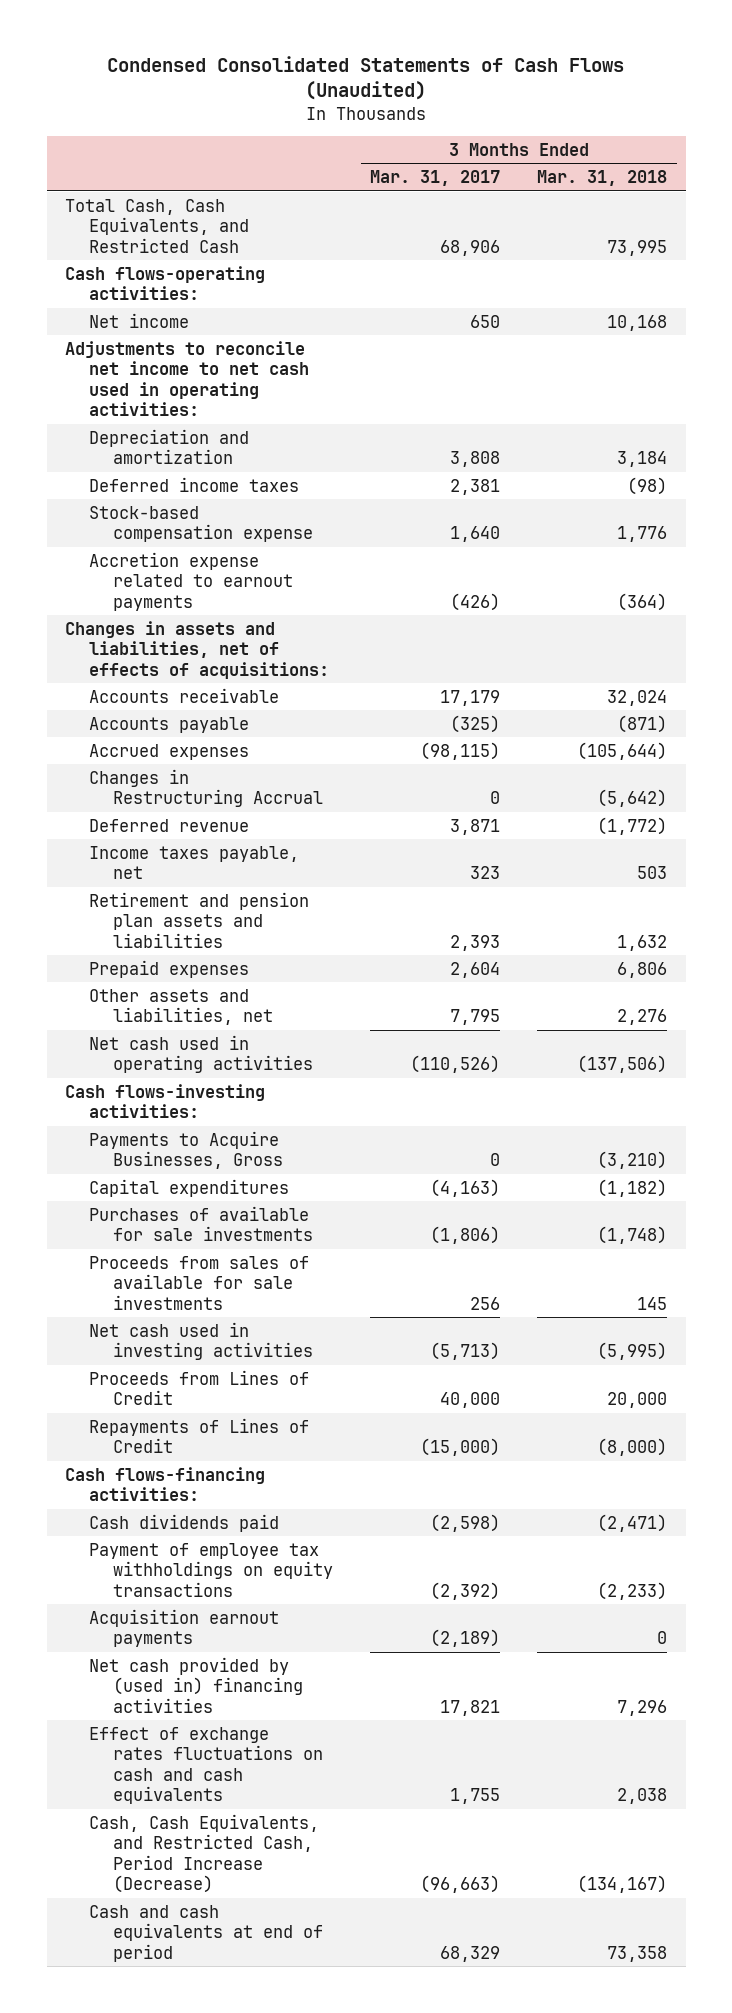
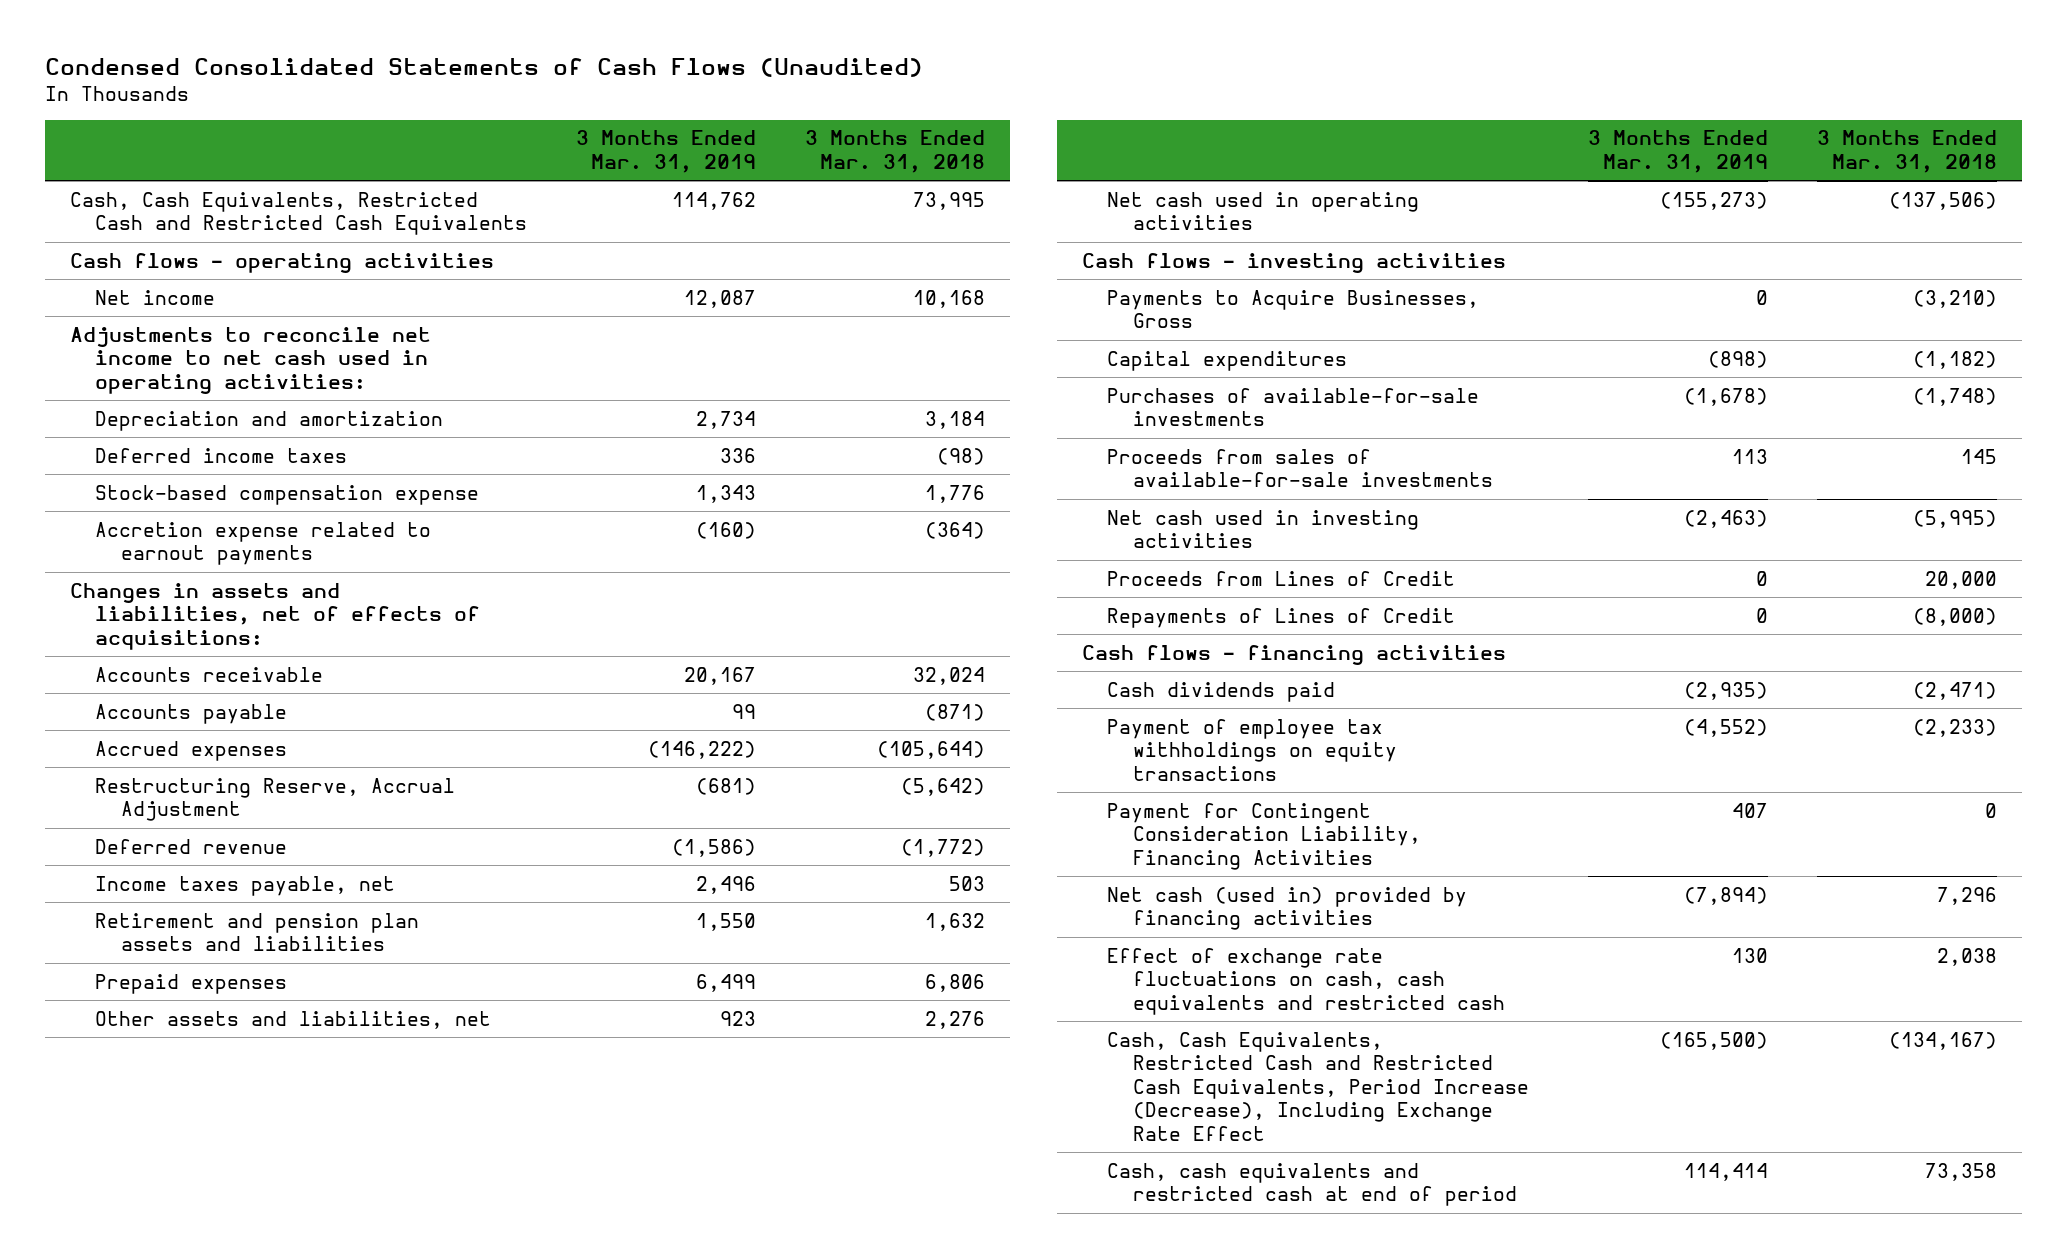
- | 3 Months Ended Mar. 31, 2017 | 3 Months Ended Mar. 31, 2018
+ | 3 Months Ended Mar. 31, 2019 | 3 Months Ended Mar. 31, 2018
- Total Cash, Cash Equivalents, and Restricted Cash | 68,906 | 73,995
- Cash flows-operating activities:
+ Cash, Cash Equivalents, Restricted Cash and Restricted Cash Equivalents | 114,762 | 73,995
+ Cash flows - operating activities
- Changes in Restructuring Accrual | 0 | (5,642)
+ Restructuring Reserve, Accrual Adjustment | (681) | (5,642)
- Cash flows-investing activities:
+ Cash flows - investing activities
- Purchases of available for sale investments | (1,806) | (1,748)
- Proceeds from sales of available for sale investments | 256 | 145
+ Purchases of available-for-sale investments | (1,678) | (1,748)
+ Proceeds from sales of available-for-sale investments | 113 | 145
- Cash flows-financing activities:
+ Cash flows - financing activities
- Acquisition earnout payments | (2,189) | 0
- Net cash provided by (used in) financing activities | 17,821 | 7,296
- Effect of exchange rates fluctuations on cash and cash equivalents | 1,755 | 2,038
- Cash, Cash Equivalents, and Restricted Cash, Period Increase (Decrease) | (96,663) | (134,167)
- Cash and cash equivalents at end of period | 68,329 | 73,358
+ Payment for Contingent Consideration Liability, Financing Activities | 407 | 0
+ Net cash (used in) provided by financing activities | (7,894) | 7,296
+ Effect of exchange rate fluctuations on cash, cash equivalents and restricted cash | 130 | 2,038
+ Cash, Cash Equivalents, Restricted Cash and Restricted Cash Equivalents, Period Increase (Decrease), Including Exchange Rate Effect | (165,500) | (134,167)
+ Cash, cash equivalents and restricted cash at end of period | 114,414 | 73,358

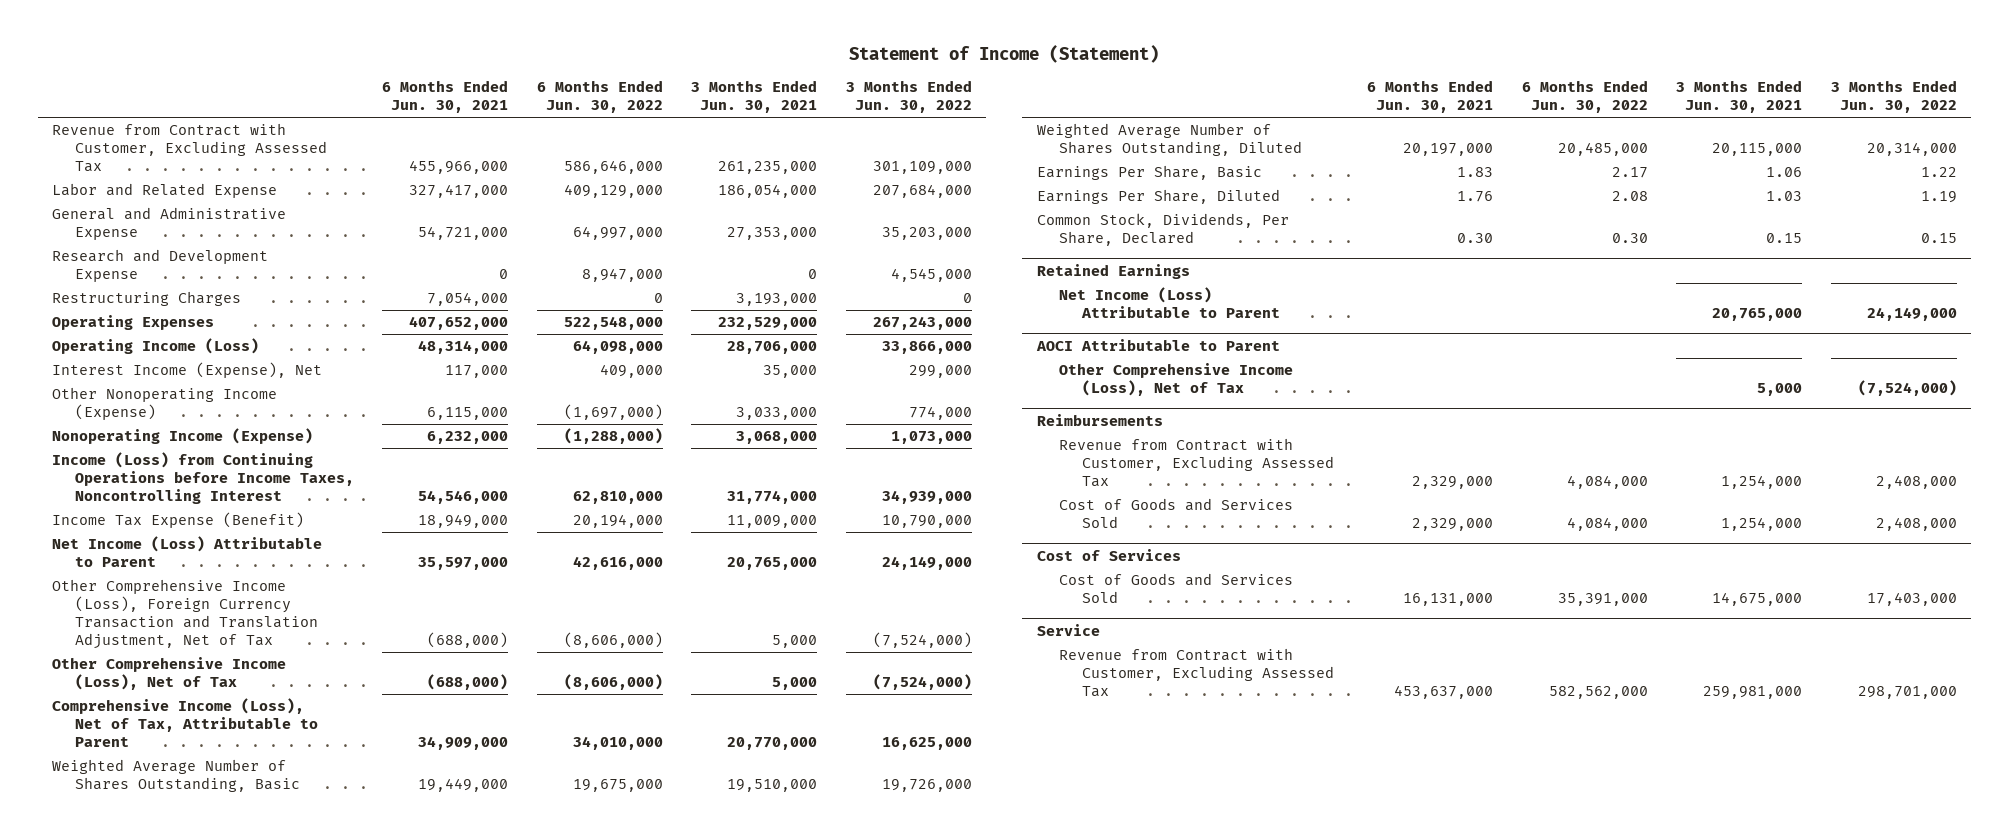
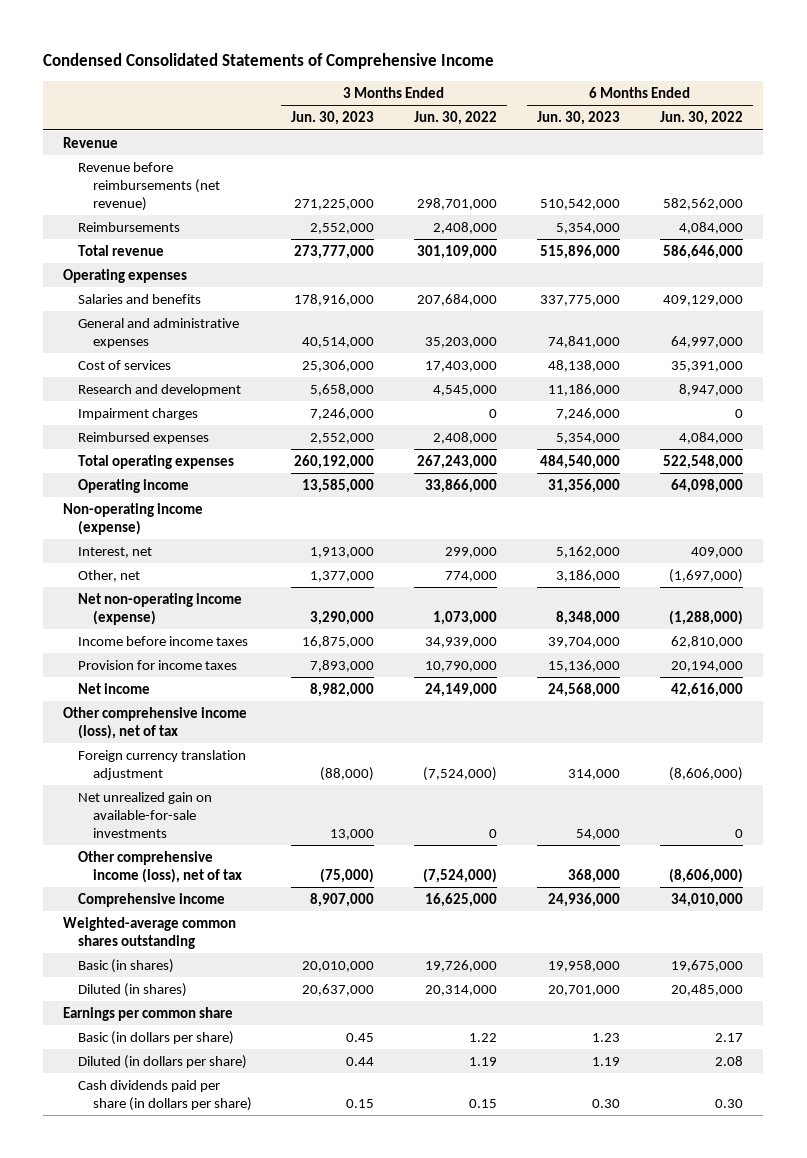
- Statement of Income (Statement)
+ Condensed Consolidated Statements of Comprehensive Income
- | 6 Months Ended Jun. 30, 2021 | 6 Months Ended Jun. 30, 2022 | 3 Months Ended Jun. 30, 2021 | 3 Months Ended Jun. 30, 2022
+ | 3 Months Ended Jun. 30, 2023 | 3 Months Ended Jun. 30, 2022 | 6 Months Ended Jun. 30, 2023 | 6 Months Ended Jun. 30, 2022
- Revenue from Contract with Customer, Excluding Assessed Tax | 455,966,000 | 586,646,000 | 261,235,000 | 301,109,000
- Labor and Related Expense | 327,417,000 | 409,129,000 | 186,054,000 | 207,684,000
- General and Administrative Expense | 54,721,000 | 64,997,000 | 27,353,000 | 35,203,000
- Research and Development Expense | 0 | 8,947,000 | 0 | 4,545,000
- Restructuring Charges | 7,054,000 | 0 | 3,193,000 | 0
- Operating Expenses | 407,652,000 | 522,548,000 | 232,529,000 | 267,243,000
- Operating Income (Loss) | 48,314,000 | 64,098,000 | 28,706,000 | 33,866,000
- Interest Income (Expense), Net | 117,000 | 409,000 | 35,000 | 299,000
- Other Nonoperating Income (Expense) | 6,115,000 | (1,697,000) | 3,033,000 | 774,000
- Nonoperating Income (Expense) | 6,232,000 | (1,288,000) | 3,068,000 | 1,073,000
- Income (Loss) from Continuing Operations before Income Taxes, Noncontrolling Interest | 54,546,000 | 62,810,000 | 31,774,000 | 34,939,000
- Income Tax Expense (Benefit) | 18,949,000 | 20,194,000 | 11,009,000 | 10,790,000
- Net Income (Loss) Attributable to Parent | 35,597,000 | 42,616,000 | 20,765,000 | 24,149,000
- Other Comprehensive Income (Loss), Foreign Currency Transaction and Translation Adjustment, Net of Tax | (688,000) | (8,606,000) | 5,000 | (7,524,000)
- Other Comprehensive Income (Loss), Net of Tax | (688,000) | (8,606,000) | 5,000 | (7,524,000)
- Comprehensive Income (Loss), Net of Tax, Attributable to Parent | 34,909,000 | 34,010,000 | 20,770,000 | 16,625,000
- Weighted Average Number of Shares Outstanding, Basic | 19,449,000 | 19,675,000 | 19,510,000 | 19,726,000
- Weighted Average Number of Shares Outstanding, Diluted | 20,197,000 | 20,485,000 | 20,115,000 | 20,314,000
- Earnings Per Share, Basic | 1.83 | 2.17 | 1.06 | 1.22
- Earnings Per Share, Diluted | 1.76 | 2.08 | 1.03 | 1.19
- Common Stock, Dividends, Per Share, Declared | 0.30 | 0.30 | 0.15 | 0.15
- Retained Earnings
- Net Income (Loss) Attributable to Parent | | | 20,765,000 | 24,149,000
- AOCI Attributable to Parent
- Other Comprehensive Income (Loss), Net of Tax | | | 5,000 | (7,524,000)
- Reimbursements
- Revenue from Contract with Customer, Excluding Assessed Tax | 2,329,000 | 4,084,000 | 1,254,000 | 2,408,000
- Cost of Goods and Services Sold | 2,329,000 | 4,084,000 | 1,254,000 | 2,408,000
- Cost of Services
- Cost of Goods and Services Sold | 16,131,000 | 35,391,000 | 14,675,000 | 17,403,000
- Service
- Revenue from Contract with Customer, Excluding Assessed Tax | 453,637,000 | 582,562,000 | 259,981,000 | 298,701,000
+ Revenue
+ Revenue before reimbursements (net revenue) | 271,225,000 | 298,701,000 | 510,542,000 | 582,562,000
+ Reimbursements | 2,552,000 | 2,408,000 | 5,354,000 | 4,084,000
+ Total revenue | 273,777,000 | 301,109,000 | 515,896,000 | 586,646,000
+ Operating expenses
+ Salaries and benefits | 178,916,000 | 207,684,000 | 337,775,000 | 409,129,000
+ General and administrative expenses | 40,514,000 | 35,203,000 | 74,841,000 | 64,997,000
+ Cost of services | 25,306,000 | 17,403,000 | 48,138,000 | 35,391,000
+ Research and development | 5,658,000 | 4,545,000 | 11,186,000 | 8,947,000
+ Impairment charges | 7,246,000 | 0 | 7,246,000 | 0
+ Reimbursed expenses | 2,552,000 | 2,408,000 | 5,354,000 | 4,084,000
+ Total operating expenses | 260,192,000 | 267,243,000 | 484,540,000 | 522,548,000
+ Operating income | 13,585,000 | 33,866,000 | 31,356,000 | 64,098,000
+ Non-operating income (expense)
+ Interest, net | 1,913,000 | 299,000 | 5,162,000 | 409,000
+ Other, net | 1,377,000 | 774,000 | 3,186,000 | (1,697,000)
+ Net non-operating income (expense) | 3,290,000 | 1,073,000 | 8,348,000 | (1,288,000)
+ Income before income taxes | 16,875,000 | 34,939,000 | 39,704,000 | 62,810,000
+ Provision for income taxes | 7,893,000 | 10,790,000 | 15,136,000 | 20,194,000
+ Net income | 8,982,000 | 24,149,000 | 24,568,000 | 42,616,000
+ Other comprehensive income (loss), net of tax
+ Foreign currency translation adjustment | (88,000) | (7,524,000) | 314,000 | (8,606,000)
+ Net unrealized gain on available-for-sale investments | 13,000 | 0 | 54,000 | 0
+ Other comprehensive income (loss), net of tax | (75,000) | (7,524,000) | 368,000 | (8,606,000)
+ Comprehensive income | 8,907,000 | 16,625,000 | 24,936,000 | 34,010,000
+ Weighted-average common shares outstanding
+ Basic (in shares) | 20,010,000 | 19,726,000 | 19,958,000 | 19,675,000
+ Diluted (in shares) | 20,637,000 | 20,314,000 | 20,701,000 | 20,485,000
+ Earnings per common share
+ Basic (in dollars per share) | 0.45 | 1.22 | 1.23 | 2.17
+ Diluted (in dollars per share) | 0.44 | 1.19 | 1.19 | 2.08
+ Cash dividends paid per share (in dollars per share) | 0.15 | 0.15 | 0.30 | 0.30

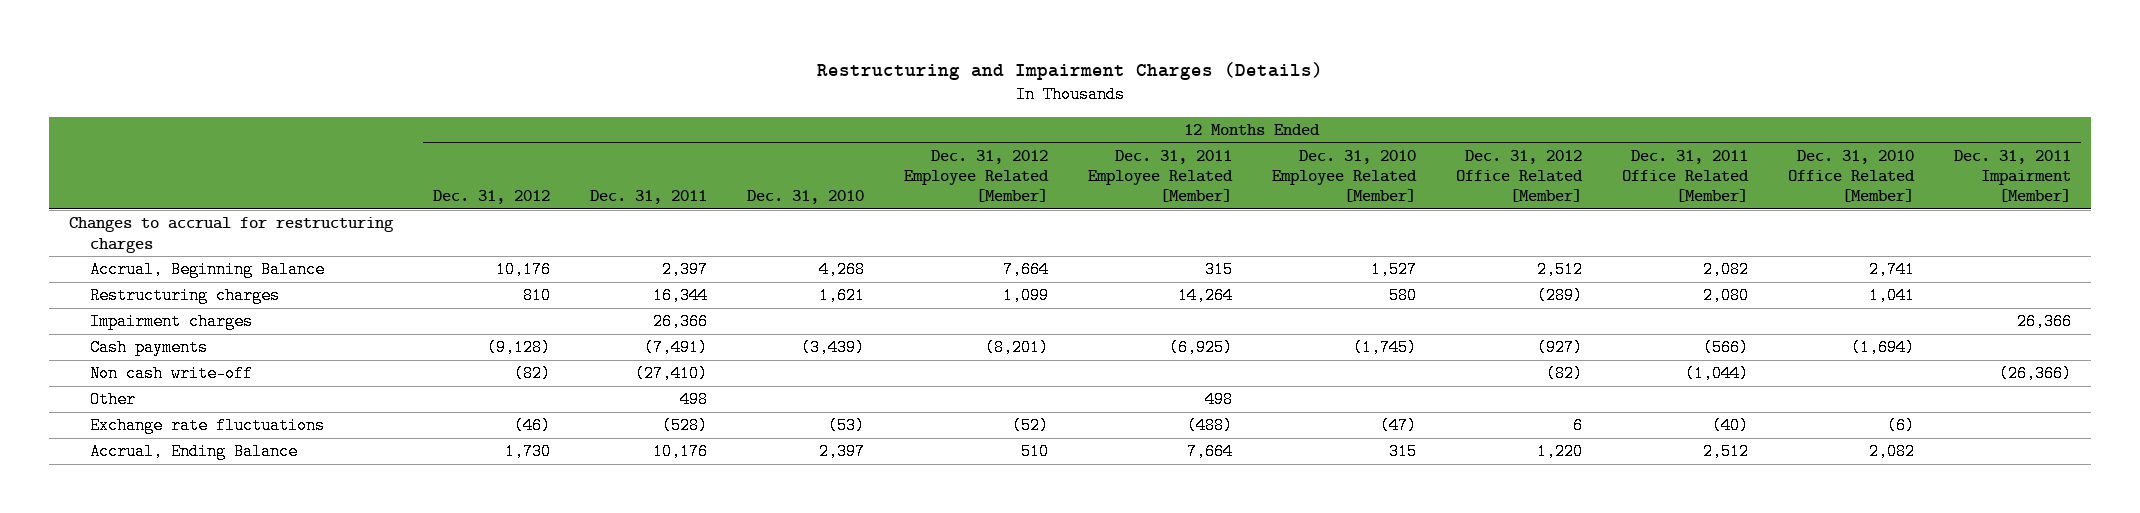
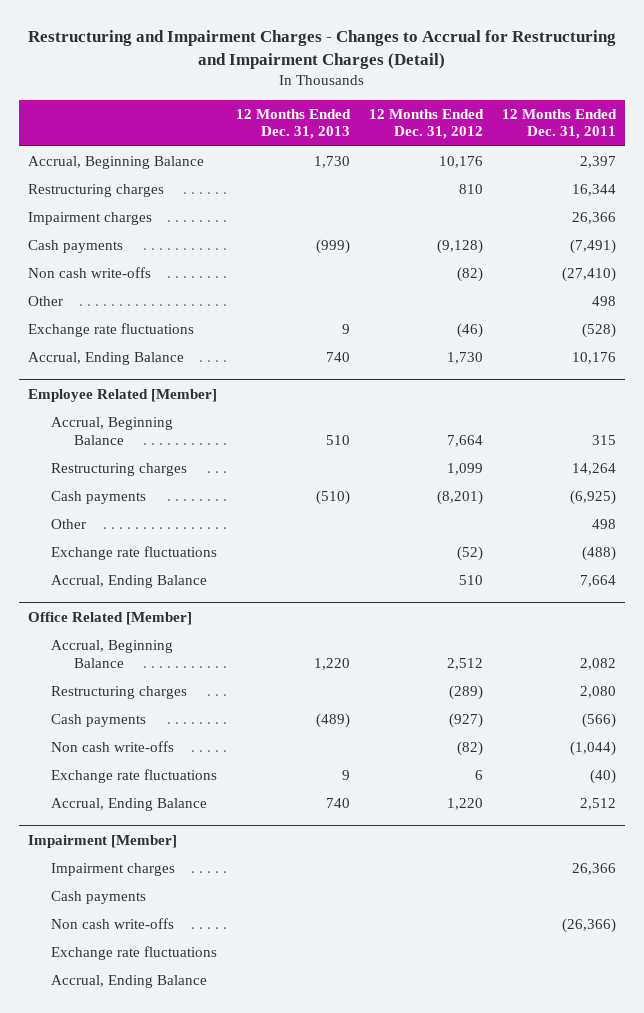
- Restructuring and Impairment Charges (Details)
+ Restructuring and Impairment Charges - Changes to Accrual for Restructuring and Impairment Charges (Detail)
- | 12 Months Ended Dec. 31, 2012 | 12 Months Ended Dec. 31, 2011 | 12 Months Ended Dec. 31, 2010 | 12 Months Ended Dec. 31, 2012 Employee Related [Member] | 12 Months Ended Dec. 31, 2011 Employee Related [Member] | 12 Months Ended Dec. 31, 2010 Employee Related [Member] | 12 Months Ended Dec. 31, 2012 Office Related [Member] | 12 Months Ended Dec. 31, 2011 Office Related [Member] | 12 Months Ended Dec. 31, 2010 Office Related [Member] | 12 Months Ended Dec. 31, 2011 Impairment [Member]
+ | 12 Months Ended Dec. 31, 2013 | 12 Months Ended Dec. 31, 2012 | 12 Months Ended Dec. 31, 2011
- Changes to accrual for restructuring charges
- Non cash write-off | (82) | (27,410) | | | | | (82) | (1,044) | | (26,366)
+ Non cash write-offs | | (82) | (27,410)
+ Employee Related [Member]
+ Accrual, Beginning Balance | 510 | 7,664 | 315
+ Restructuring charges | | 1,099 | 14,264
+ Cash payments | (510) | (8,201) | (6,925)
+ Other | | | 498
+ Exchange rate fluctuations | | (52) | (488)
+ Accrual, Ending Balance | | 510 | 7,664
+ Office Related [Member]
+ Accrual, Beginning Balance | 1,220 | 2,512 | 2,082
+ Restructuring charges | | (289) | 2,080
+ Cash payments | (489) | (927) | (566)
+ Non cash write-offs | | (82) | (1,044)
+ Exchange rate fluctuations | 9 | 6 | (40)
+ Accrual, Ending Balance | 740 | 1,220 | 2,512
+ Impairment [Member]
+ Impairment charges | | | 26,366
+ Cash payments
+ Non cash write-offs | | | (26,366)
+ Exchange rate fluctuations
+ Accrual, Ending Balance

